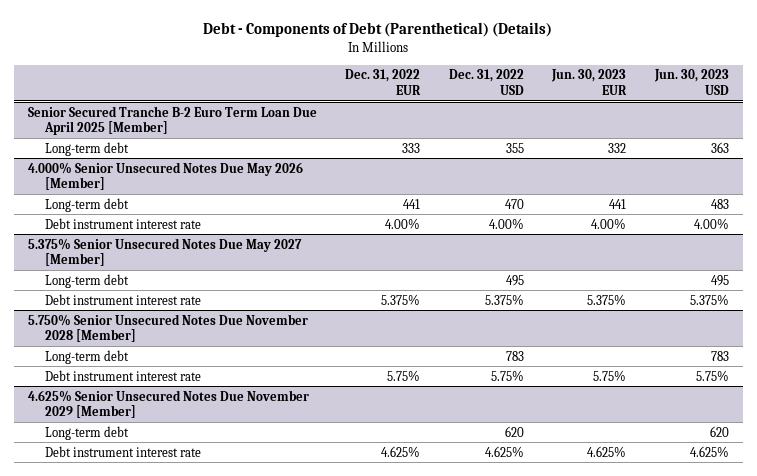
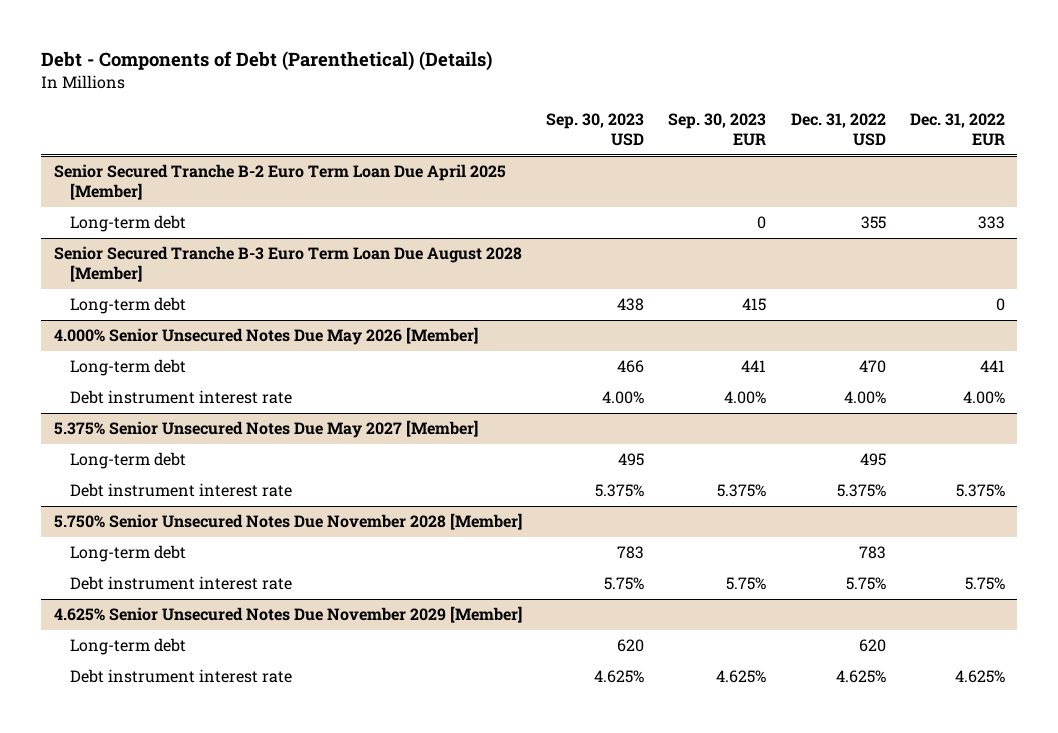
- | Dec. 31, 2022 EUR | Dec. 31, 2022 USD | Jun. 30, 2023 EUR | Jun. 30, 2023 USD
+ | Sep. 30, 2023 USD | Sep. 30, 2023 EUR | Dec. 31, 2022 USD | Dec. 31, 2022 EUR
+ Senior Secured Tranche B-3 Euro Term Loan Due August 2028 [Member]
+ Long-term debt | 438 | 415 | | 0

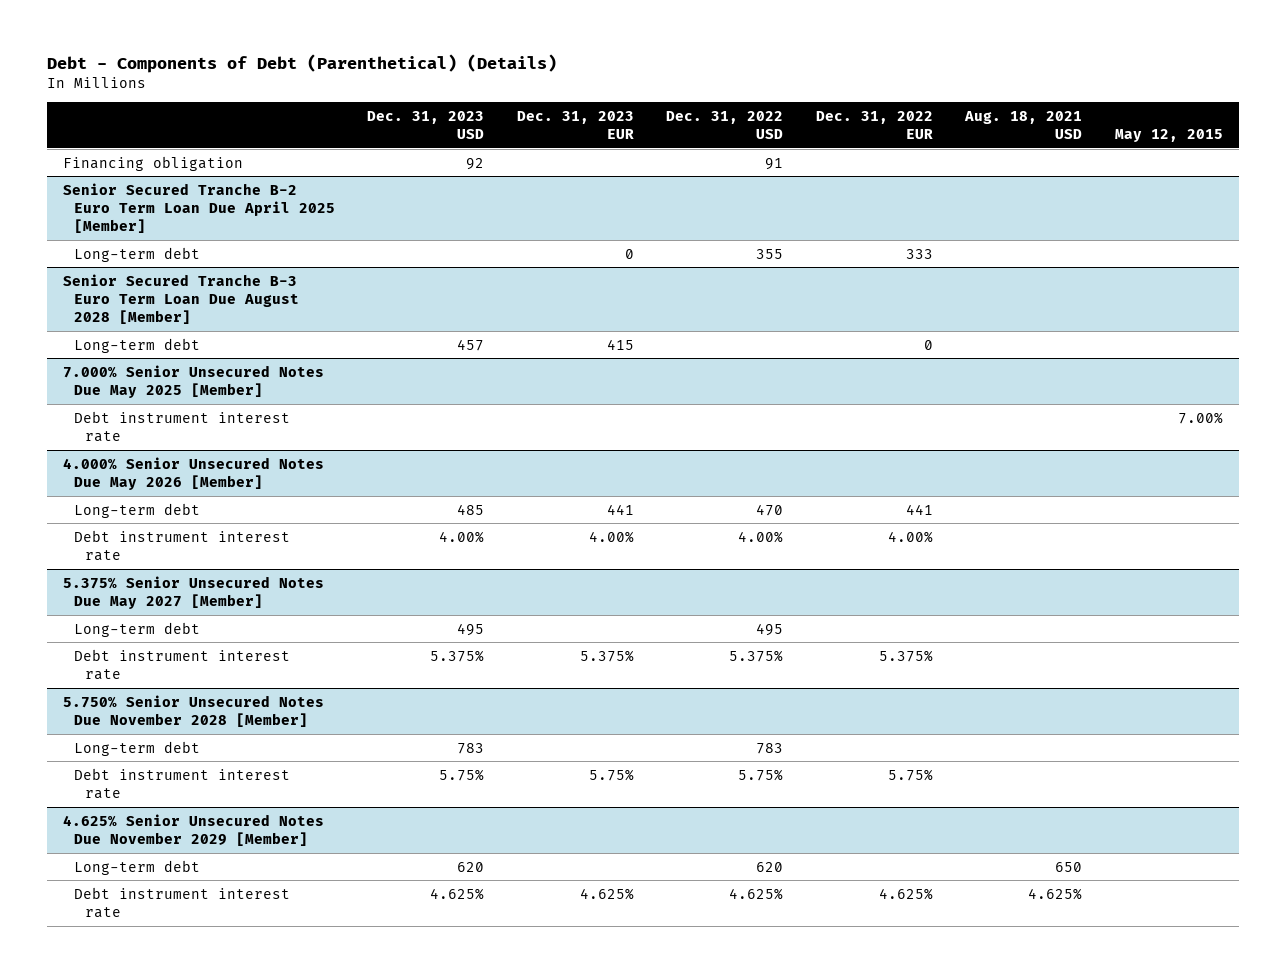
- | Sep. 30, 2023 USD | Sep. 30, 2023 EUR | Dec. 31, 2022 USD | Dec. 31, 2022 EUR
+ | Dec. 31, 2023 USD | Dec. 31, 2023 EUR | Dec. 31, 2022 USD | Dec. 31, 2022 EUR | Aug. 18, 2021 USD | May 12, 2015
+ Financing obligation | 92 | | 91 | | |
+ 7.000% Senior Unsecured Notes Due May 2025 [Member]
+ Debt instrument interest rate | | | | | | 7.00%

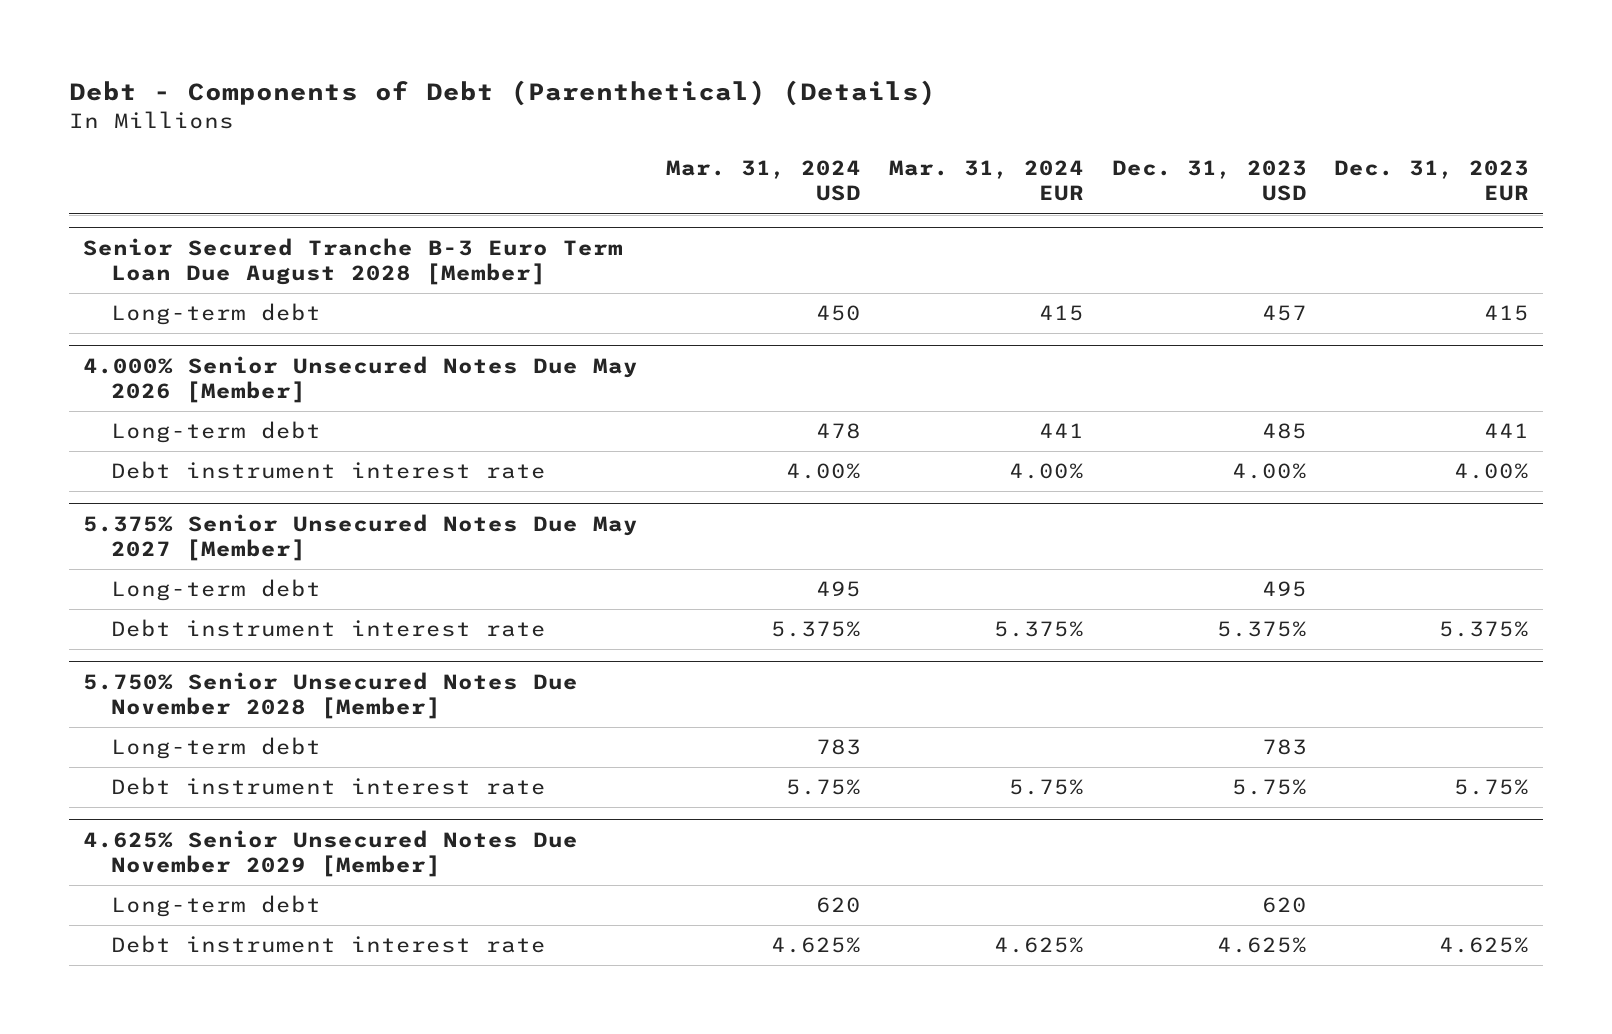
- | Dec. 31, 2023 USD | Dec. 31, 2023 EUR | Dec. 31, 2022 USD | Dec. 31, 2022 EUR | Aug. 18, 2021 USD | May 12, 2015
+ | Mar. 31, 2024 USD | Mar. 31, 2024 EUR | Dec. 31, 2023 USD | Dec. 31, 2023 EUR
- Financing obligation | 92 | | 91 | | |
- Senior Secured Tranche B-2 Euro Term Loan Due April 2025 [Member]
- Long-term debt | | 0 | 355 | 333 | |
- 7.000% Senior Unsecured Notes Due May 2025 [Member]
- Debt instrument interest rate | | | | | | 7.00%

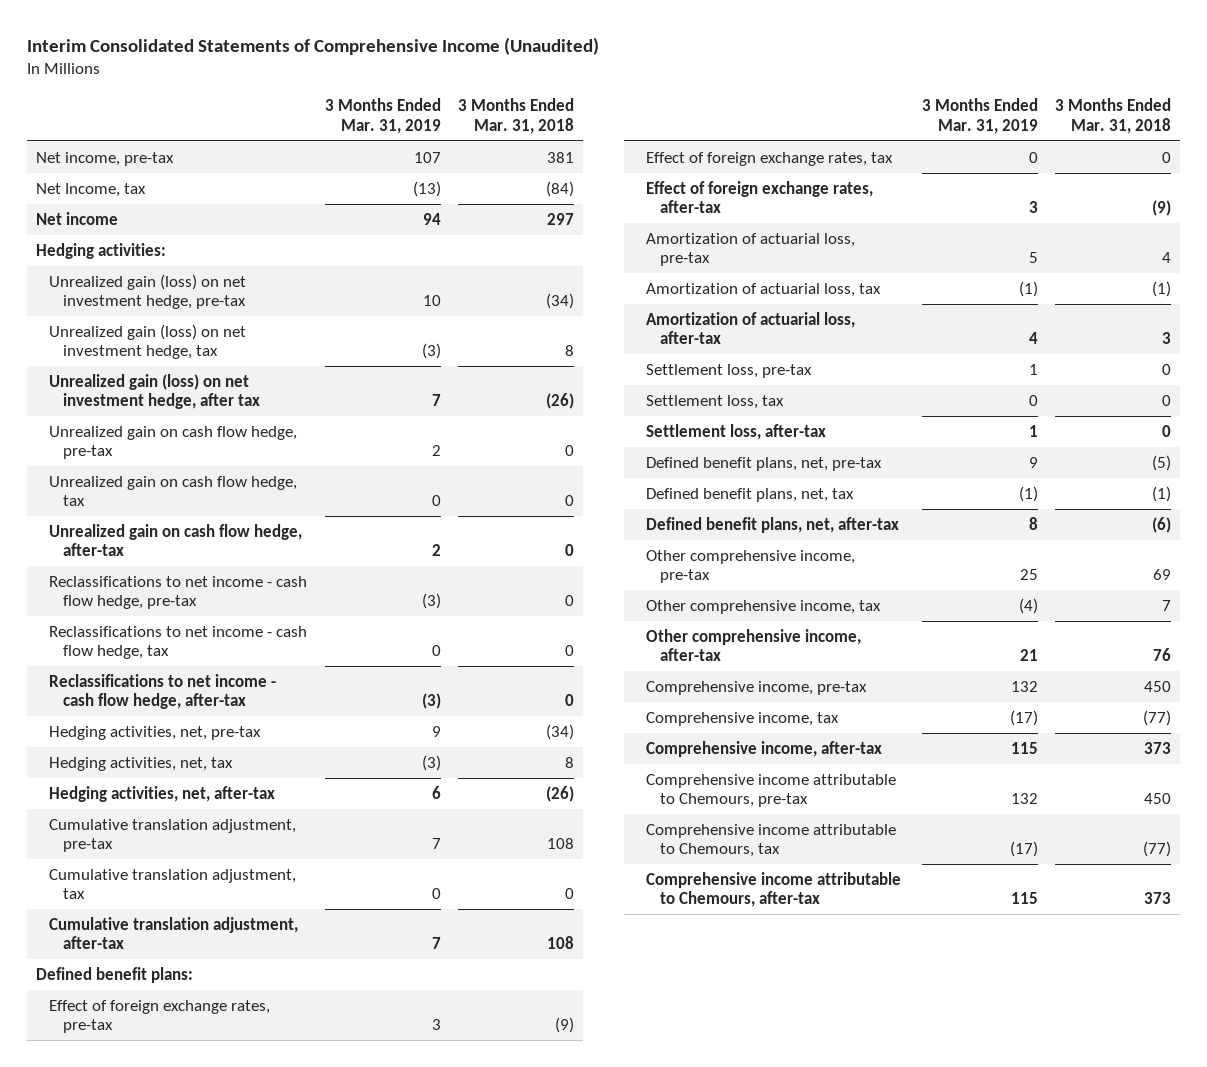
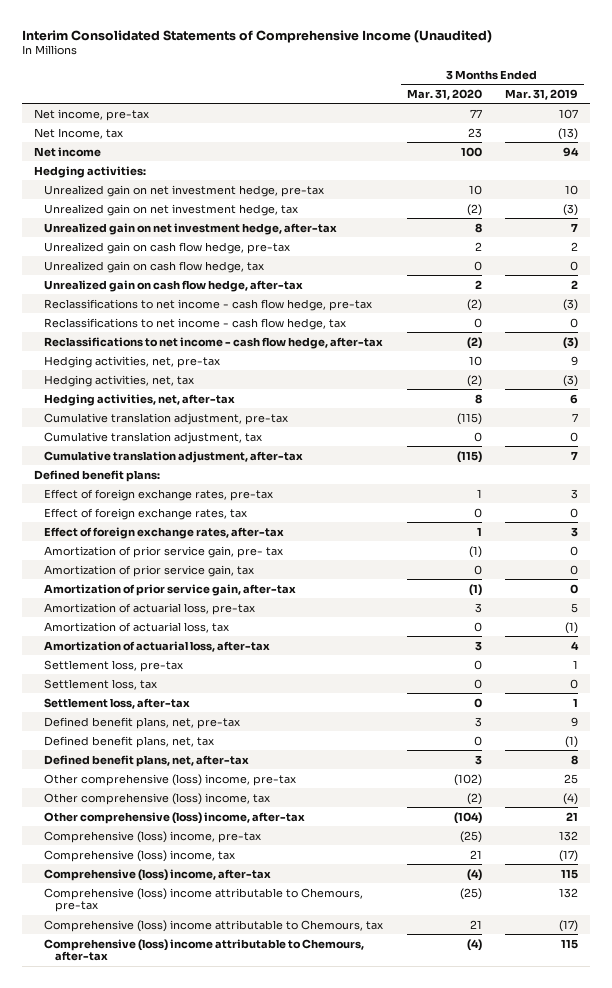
- | 3 Months Ended Mar. 31, 2019 | 3 Months Ended Mar. 31, 2018
+ | 3 Months Ended Mar. 31, 2020 | 3 Months Ended Mar. 31, 2019
- Unrealized gain (loss) on net investment hedge, pre-tax | 10 | (34)
- Unrealized gain (loss) on net investment hedge, tax | (3) | 8
- Unrealized gain (loss) on net investment hedge, after tax | 7 | (26)
+ Unrealized gain on net investment hedge, pre-tax | 10 | 10
+ Unrealized gain on net investment hedge, tax | (2) | (3)
+ Unrealized gain on net investment hedge, after-tax | 8 | 7
+ Amortization of prior service gain, pre- tax | (1) | 0
+ Amortization of prior service gain, tax | 0 | 0
+ Amortization of prior service gain, after-tax | (1) | 0
- Other comprehensive income, pre-tax | 25 | 69
- Other comprehensive income, tax | (4) | 7
- Other comprehensive income, after-tax | 21 | 76
- Comprehensive income, pre-tax | 132 | 450
- Comprehensive income, tax | (17) | (77)
- Comprehensive income, after-tax | 115 | 373
- Comprehensive income attributable to Chemours, pre-tax | 132 | 450
- Comprehensive income attributable to Chemours, tax | (17) | (77)
- Comprehensive income attributable to Chemours, after-tax | 115 | 373
+ Other comprehensive (loss) income, pre-tax | (102) | 25
+ Other comprehensive (loss) income, tax | (2) | (4)
+ Other comprehensive (loss) income, after-tax | (104) | 21
+ Comprehensive (loss) income, pre-tax | (25) | 132
+ Comprehensive (loss) income, tax | 21 | (17)
+ Comprehensive (loss) income, after-tax | (4) | 115
+ Comprehensive (loss) income attributable to Chemours, pre-tax | (25) | 132
+ Comprehensive (loss) income attributable to Chemours, tax | 21 | (17)
+ Comprehensive (loss) income attributable to Chemours, after-tax | (4) | 115

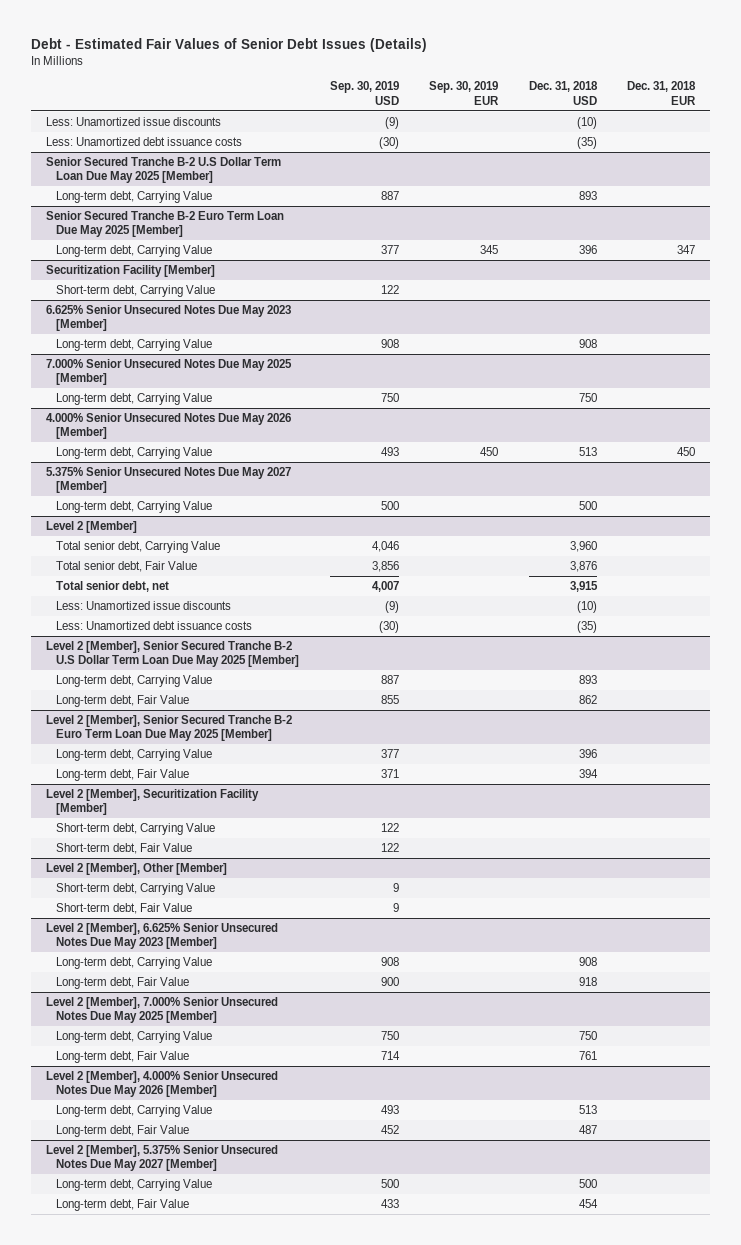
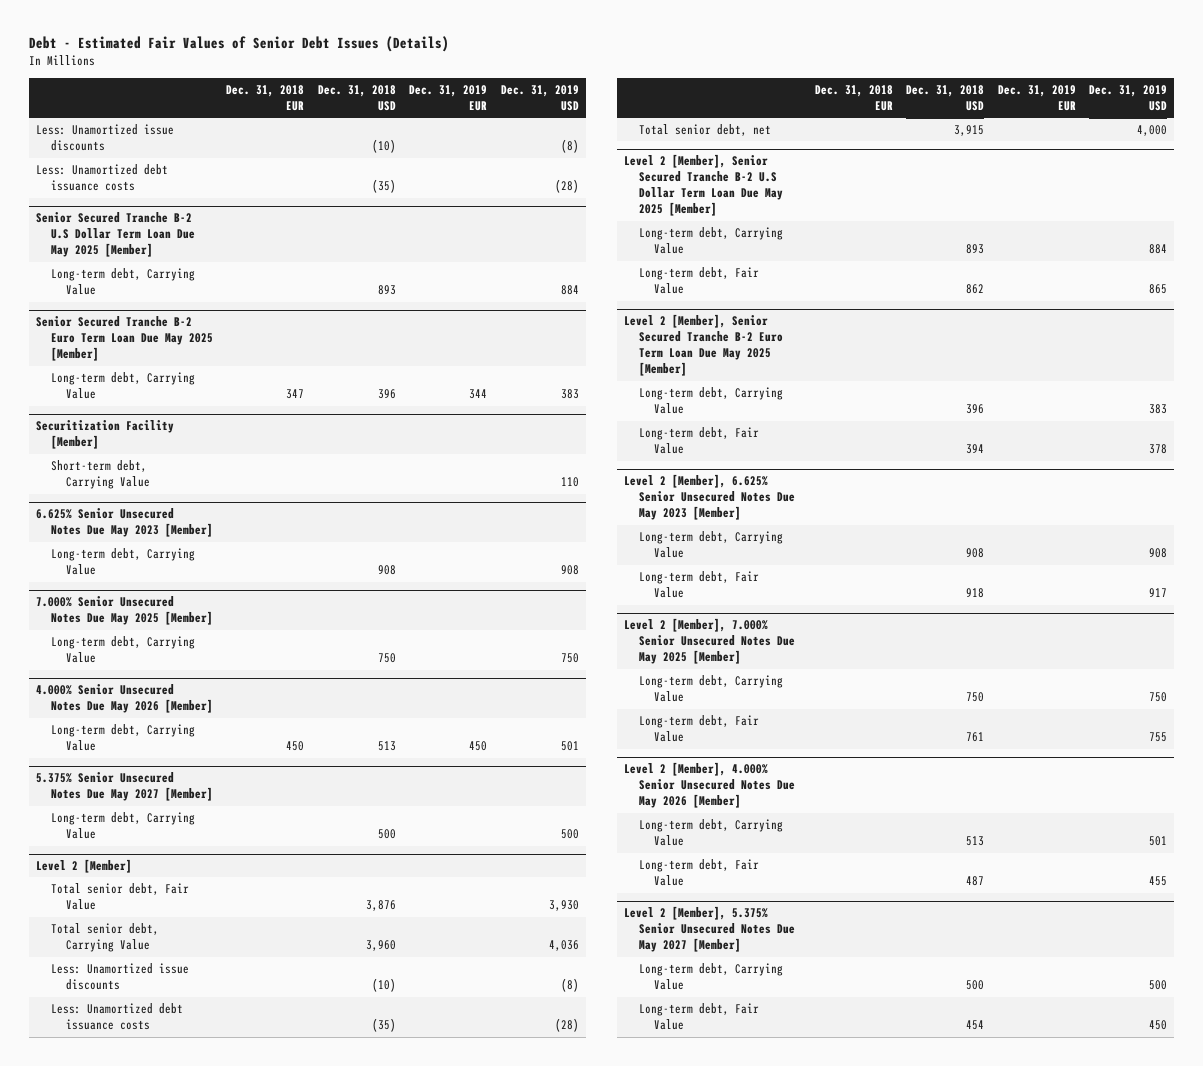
- | Sep. 30, 2019 USD | Sep. 30, 2019 EUR | Dec. 31, 2018 USD | Dec. 31, 2018 EUR
+ | Dec. 31, 2018 EUR | Dec. 31, 2018 USD | Dec. 31, 2019 EUR | Dec. 31, 2019 USD
@ Level 2 [Member]
moved down: Total senior debt, Carrying Value | | 3,960 | | 4,036
moved down: Total senior debt, net | | 3,915 | | 4,000
- Level 2 [Member], Securitization Facility [Member]
- Short-term debt, Carrying Value | 122 | | |
- Short-term debt, Fair Value | 122 | | |
- Level 2 [Member], Other [Member]
- Short-term debt, Carrying Value | 9 | | |
- Short-term debt, Fair Value | 9 | | |

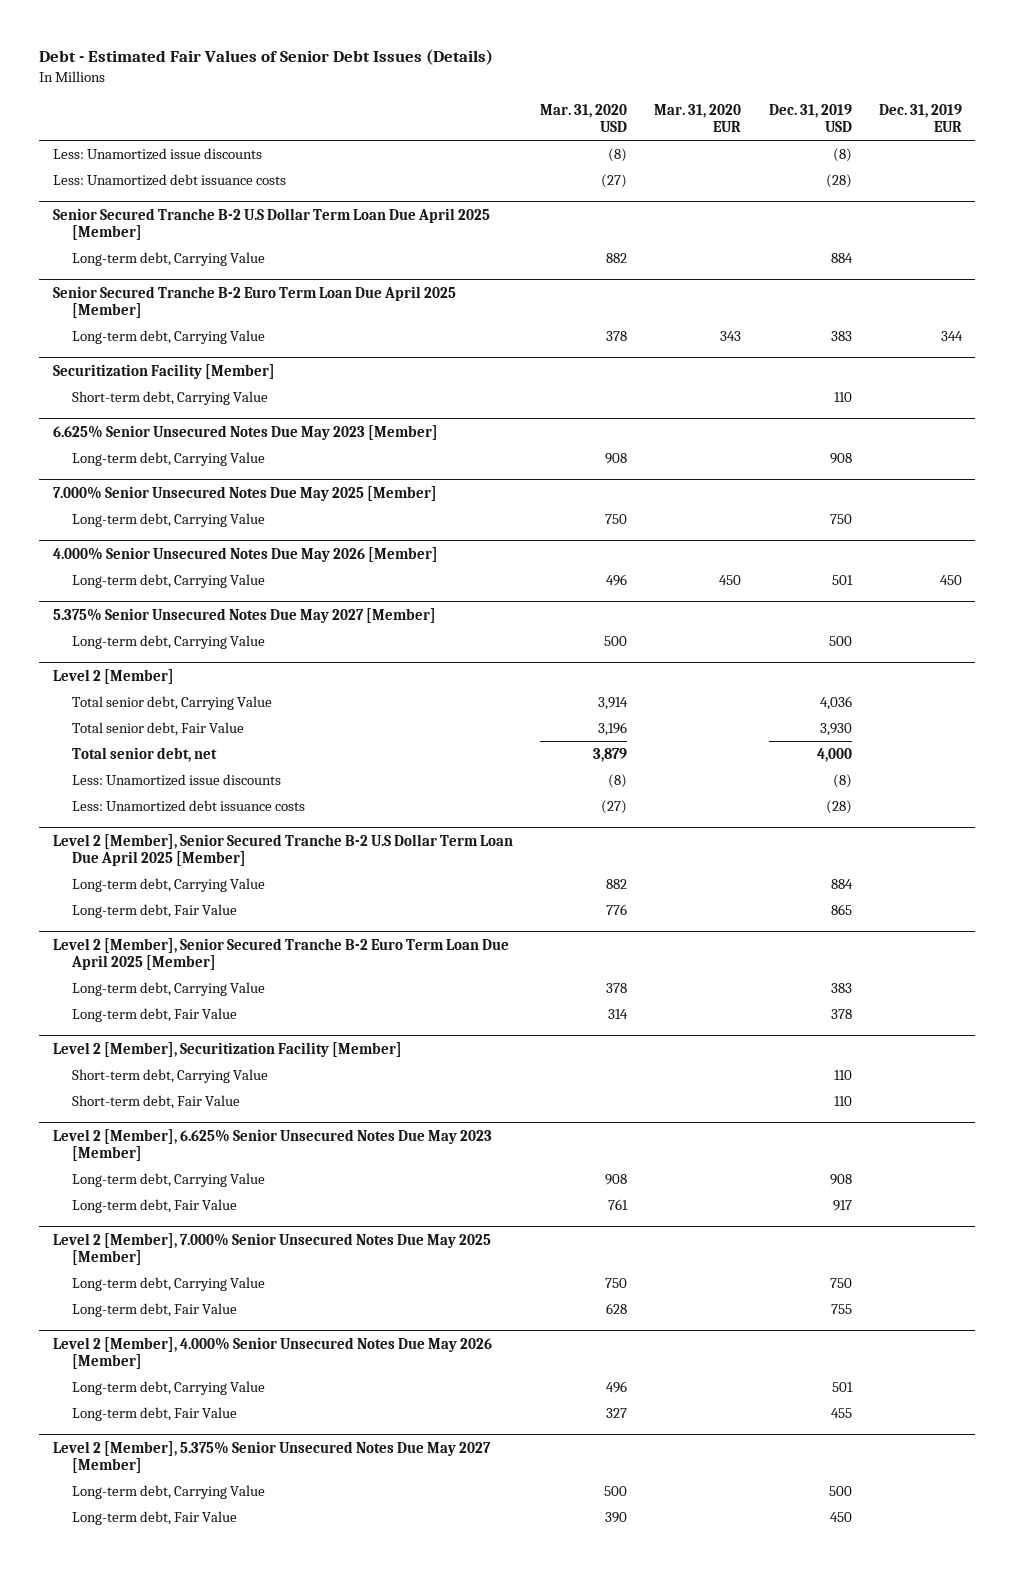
- | Dec. 31, 2018 EUR | Dec. 31, 2018 USD | Dec. 31, 2019 EUR | Dec. 31, 2019 USD
+ | Mar. 31, 2020 USD | Mar. 31, 2020 EUR | Dec. 31, 2019 USD | Dec. 31, 2019 EUR
- Senior Secured Tranche B-2 U.S Dollar Term Loan Due May 2025 [Member]
+ Senior Secured Tranche B-2 U.S Dollar Term Loan Due April 2025 [Member]
- Senior Secured Tranche B-2 Euro Term Loan Due May 2025 [Member]
+ Senior Secured Tranche B-2 Euro Term Loan Due April 2025 [Member]
@ Level 2 [Member]
moved down: Total senior debt, Fair Value | 3,196 | | 3,930 |
moved up: Total senior debt, net | 3,879 | | 4,000 |
- Level 2 [Member], Senior Secured Tranche B-2 U.S Dollar Term Loan Due May 2025 [Member]
+ Level 2 [Member], Senior Secured Tranche B-2 U.S Dollar Term Loan Due April 2025 [Member]
- Level 2 [Member], Senior Secured Tranche B-2 Euro Term Loan Due May 2025 [Member]
+ Level 2 [Member], Senior Secured Tranche B-2 Euro Term Loan Due April 2025 [Member]
+ Level 2 [Member], Securitization Facility [Member]
+ Short-term debt, Carrying Value | | | 110 |
+ Short-term debt, Fair Value | | | 110 |

